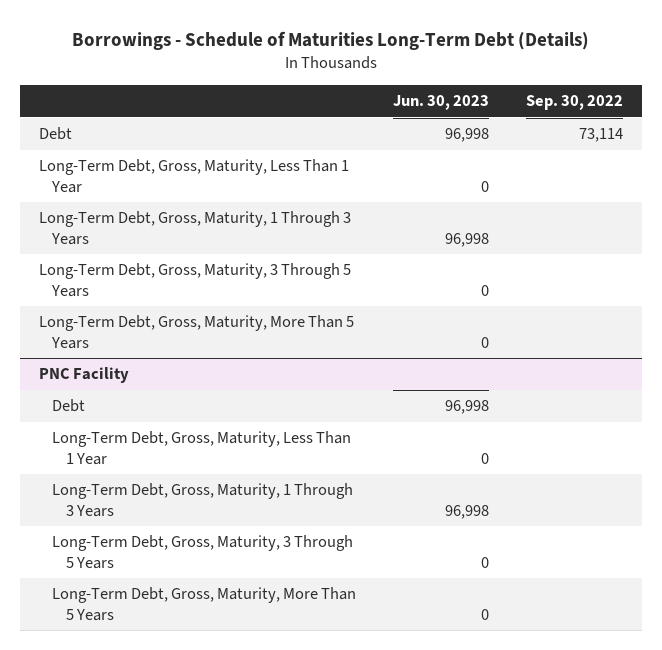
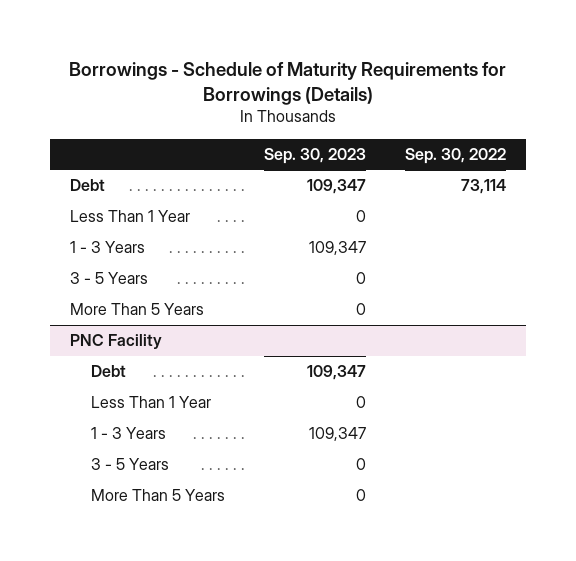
- Borrowings - Schedule of Maturities Long-Term Debt (Details)
+ Borrowings - Schedule of Maturity Requirements for Borrowings (Details)
- | Jun. 30, 2023 | Sep. 30, 2022
+ | Sep. 30, 2023 | Sep. 30, 2022
- Long-Term Debt, Gross, Maturity, Less Than 1 Year | 0 |
- Long-Term Debt, Gross, Maturity, 1 Through 3 Years | 96,998 |
- Long-Term Debt, Gross, Maturity, 3 Through 5 Years | 0 |
- Long-Term Debt, Gross, Maturity, More Than 5 Years | 0 |
+ Less Than 1 Year | 0 |
+ 1 - 3 Years | 109,347 |
+ 3 - 5 Years | 0 |
+ More Than 5 Years | 0 |
@ PNC Facility
- Long-Term Debt, Gross, Maturity, Less Than 1 Year | 0 |
- Long-Term Debt, Gross, Maturity, 1 Through 3 Years | 96,998 |
- Long-Term Debt, Gross, Maturity, 3 Through 5 Years | 0 |
- Long-Term Debt, Gross, Maturity, More Than 5 Years | 0 |
+ Less Than 1 Year | 0 |
+ 1 - 3 Years | 109,347 |
+ 3 - 5 Years | 0 |
+ More Than 5 Years | 0 |

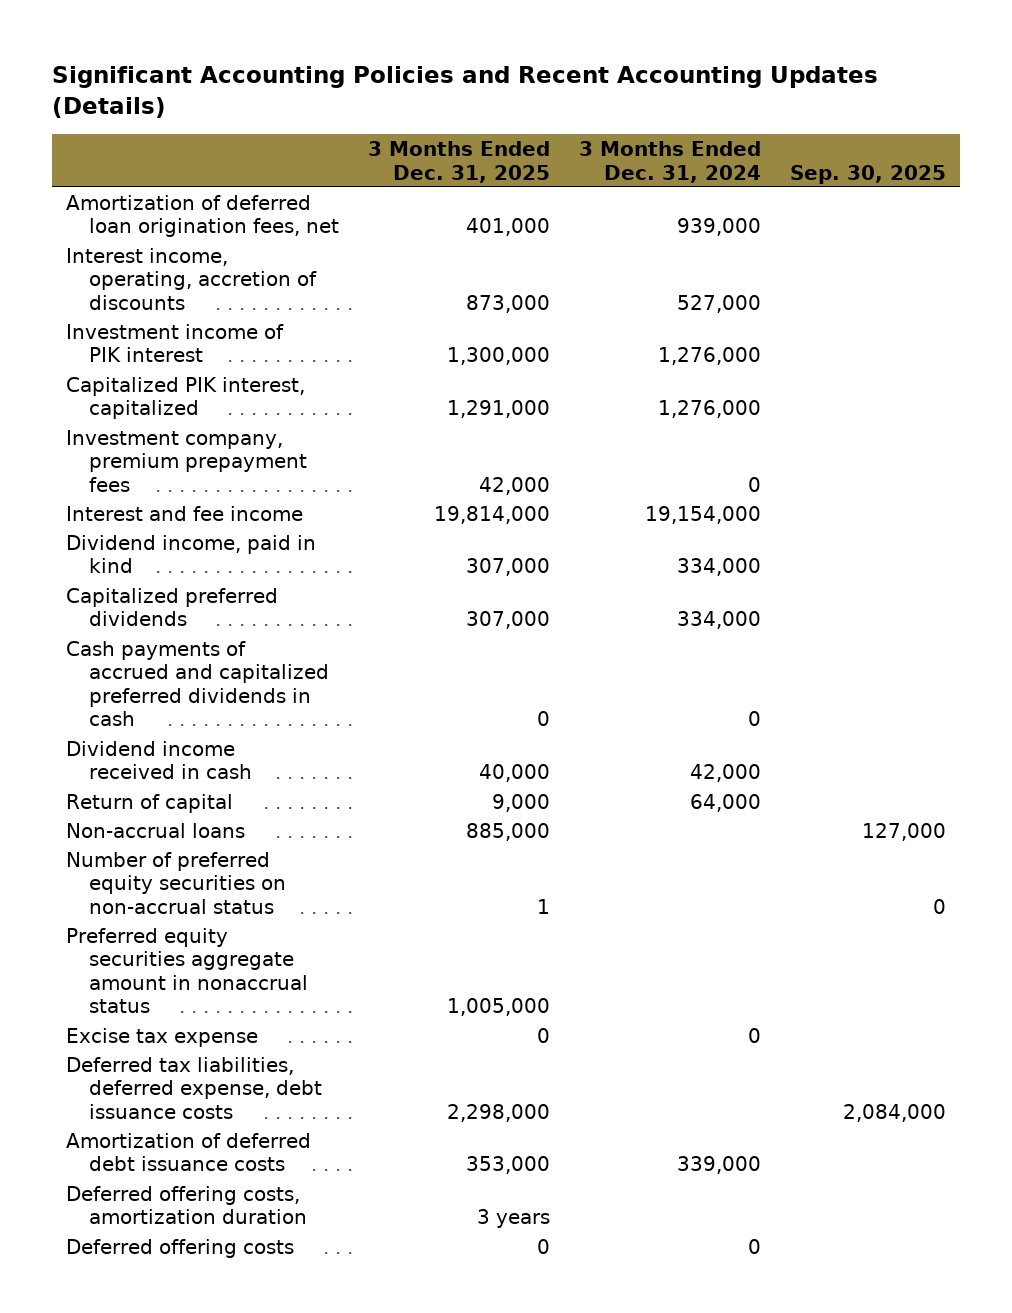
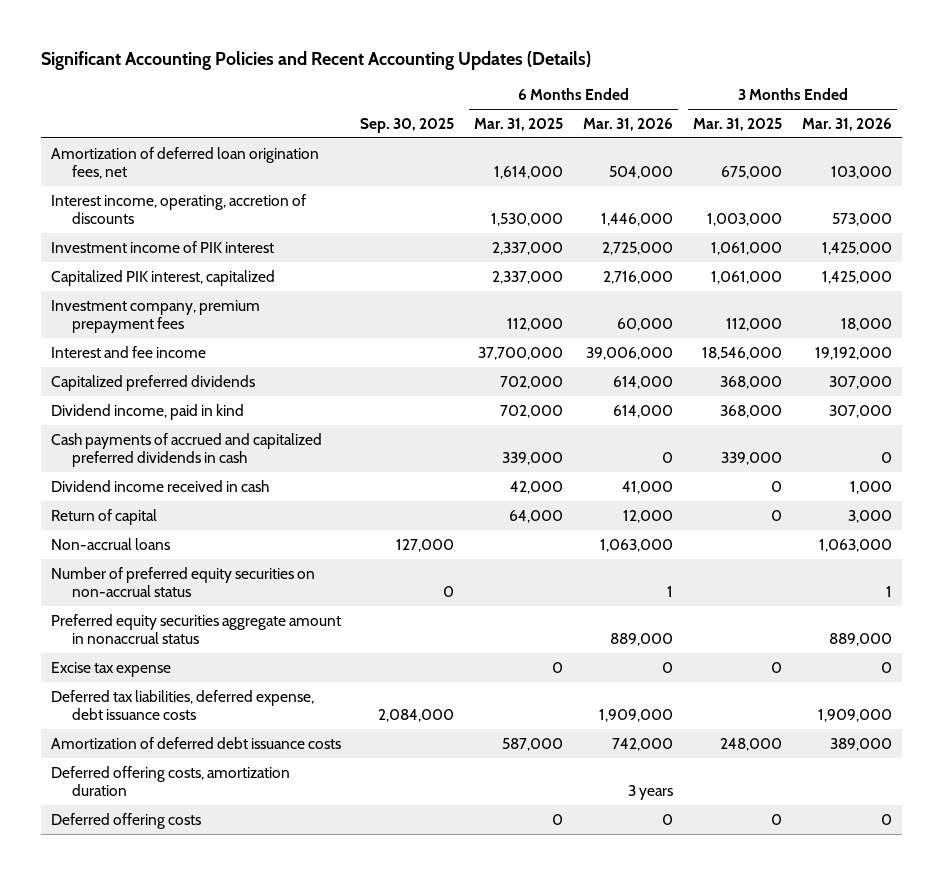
- | 3 Months Ended Dec. 31, 2025 | 3 Months Ended Dec. 31, 2024 | Sep. 30, 2025
+ | Sep. 30, 2025 | 6 Months Ended Mar. 31, 2025 | 6 Months Ended Mar. 31, 2026 | 3 Months Ended Mar. 31, 2025 | 3 Months Ended Mar. 31, 2026
moved down: Dividend income, paid in kind | | 702,000 | 614,000 | 368,000 | 307,000

